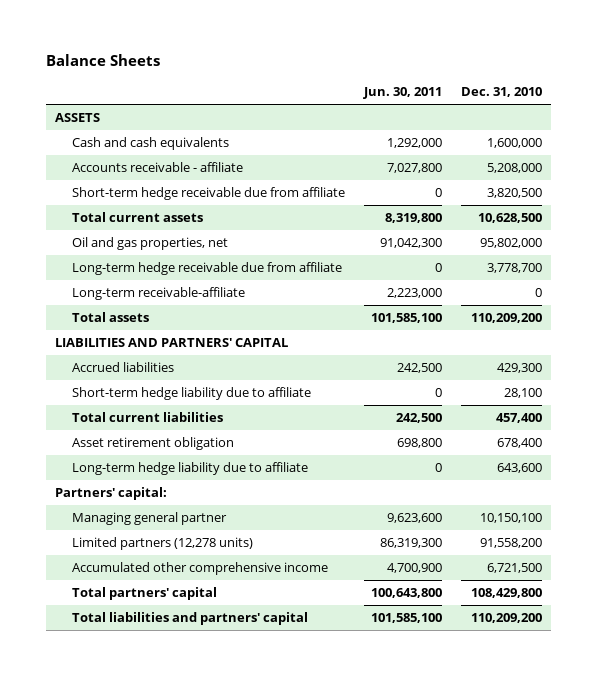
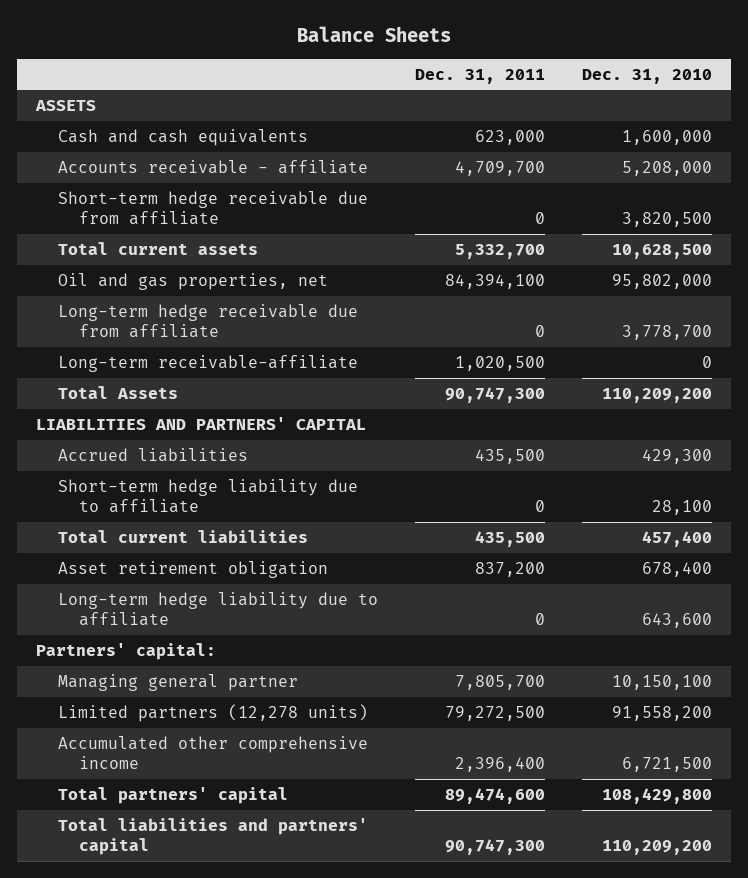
- | Jun. 30, 2011 | Dec. 31, 2010
+ | Dec. 31, 2011 | Dec. 31, 2010
- Total assets | 101,585,100 | 110,209,200
+ Total Assets | 90,747,300 | 110,209,200

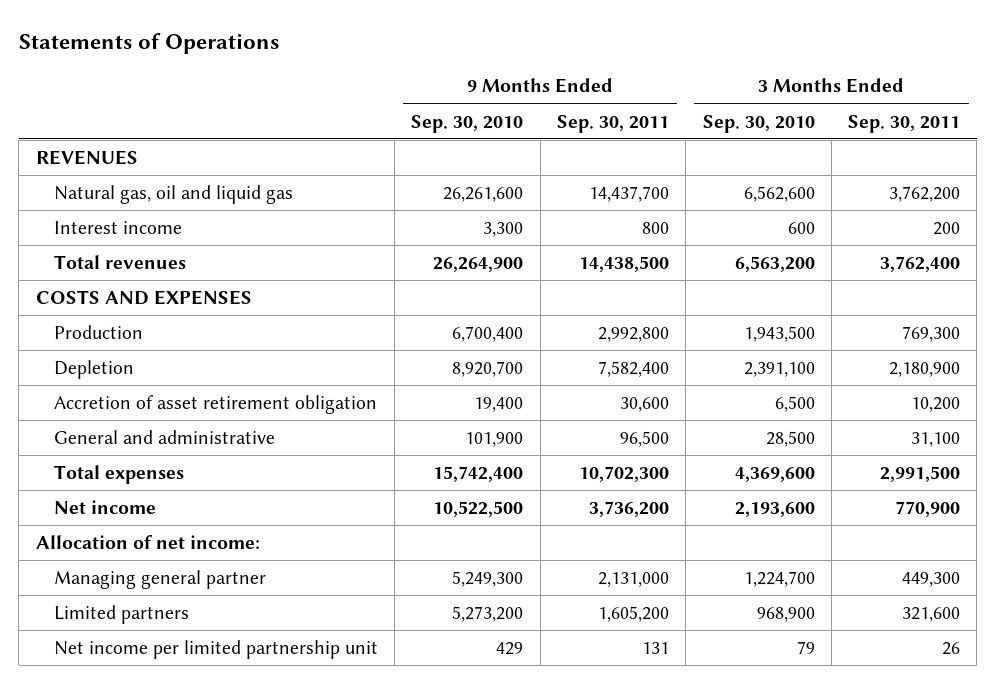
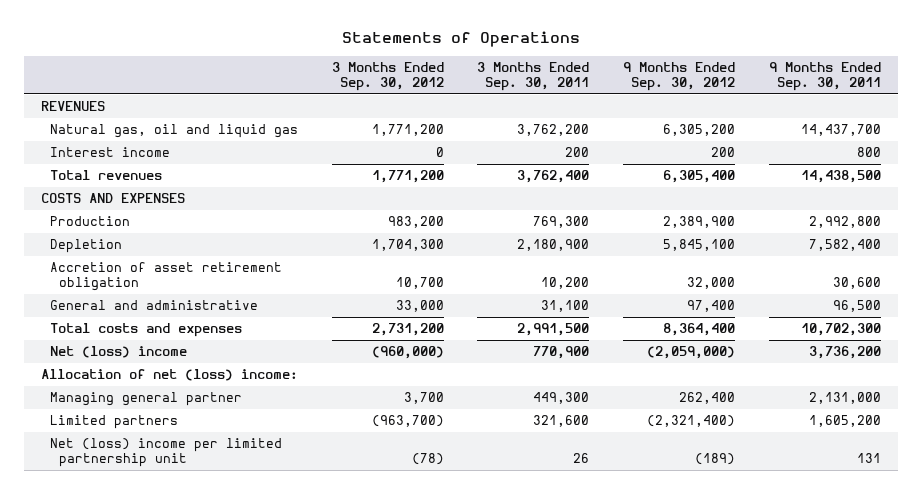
- | 9 Months Ended Sep. 30, 2010 | 9 Months Ended Sep. 30, 2011 | 3 Months Ended Sep. 30, 2010 | 3 Months Ended Sep. 30, 2011
+ | 3 Months Ended Sep. 30, 2012 | 3 Months Ended Sep. 30, 2011 | 9 Months Ended Sep. 30, 2012 | 9 Months Ended Sep. 30, 2011
- Total expenses | 15,742,400 | 10,702,300 | 4,369,600 | 2,991,500
- Net income | 10,522,500 | 3,736,200 | 2,193,600 | 770,900
- Allocation of net income:
+ Total costs and expenses | 2,731,200 | 2,991,500 | 8,364,400 | 10,702,300
+ Net (loss) income | (960,000) | 770,900 | (2,059,000) | 3,736,200
+ Allocation of net (loss) income:
- Net income per limited partnership unit | 429 | 131 | 79 | 26
+ Net (loss) income per limited partnership unit | (78) | 26 | (189) | 131

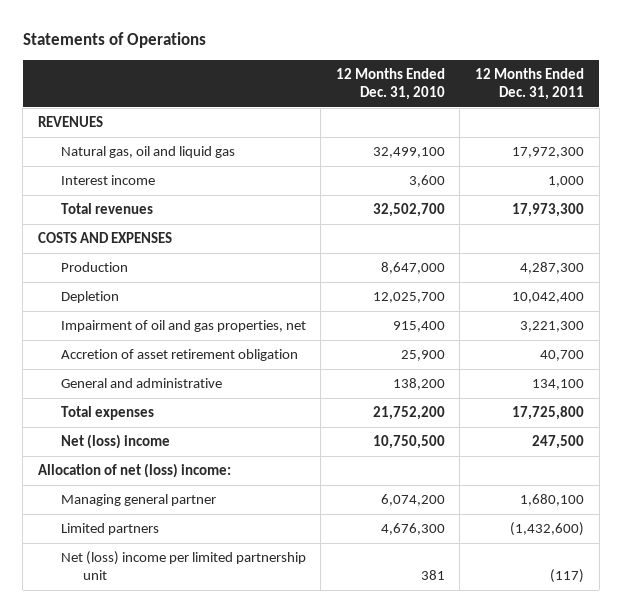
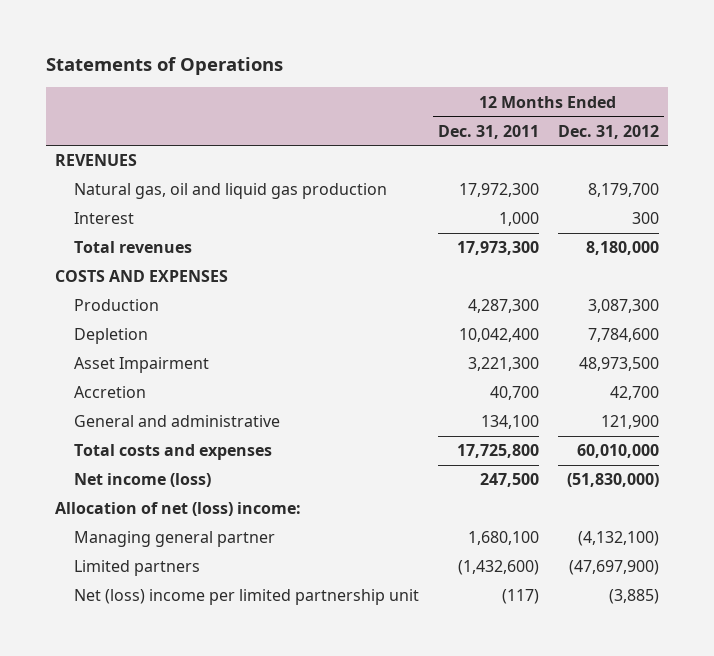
- | 12 Months Ended Dec. 31, 2010 | 12 Months Ended Dec. 31, 2011
+ | 12 Months Ended Dec. 31, 2011 | 12 Months Ended Dec. 31, 2012
- Natural gas, oil and liquid gas | 32,499,100 | 17,972,300
- Interest income | 3,600 | 1,000
+ Natural gas, oil and liquid gas production | 17,972,300 | 8,179,700
+ Interest | 1,000 | 300
- Impairment of oil and gas properties, net | 915,400 | 3,221,300
- Accretion of asset retirement obligation | 25,900 | 40,700
+ Asset Impairment | 3,221,300 | 48,973,500
+ Accretion | 40,700 | 42,700
- Total expenses | 21,752,200 | 17,725,800
- Net (loss) income | 10,750,500 | 247,500
+ Total costs and expenses | 17,725,800 | 60,010,000
+ Net income (loss) | 247,500 | (51,830,000)

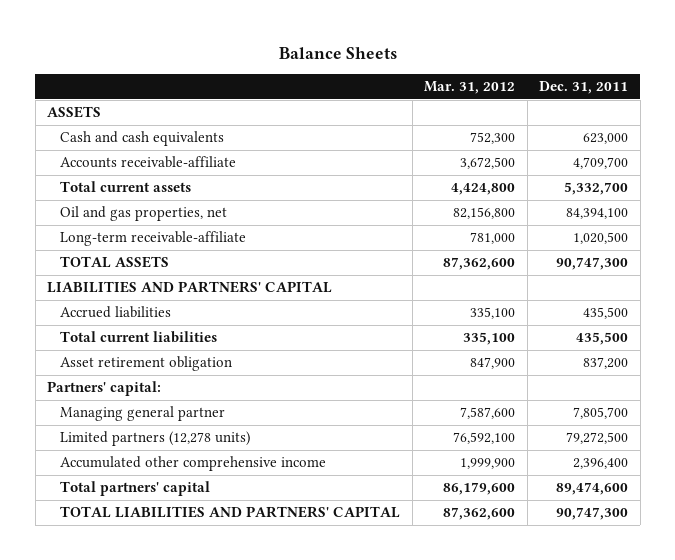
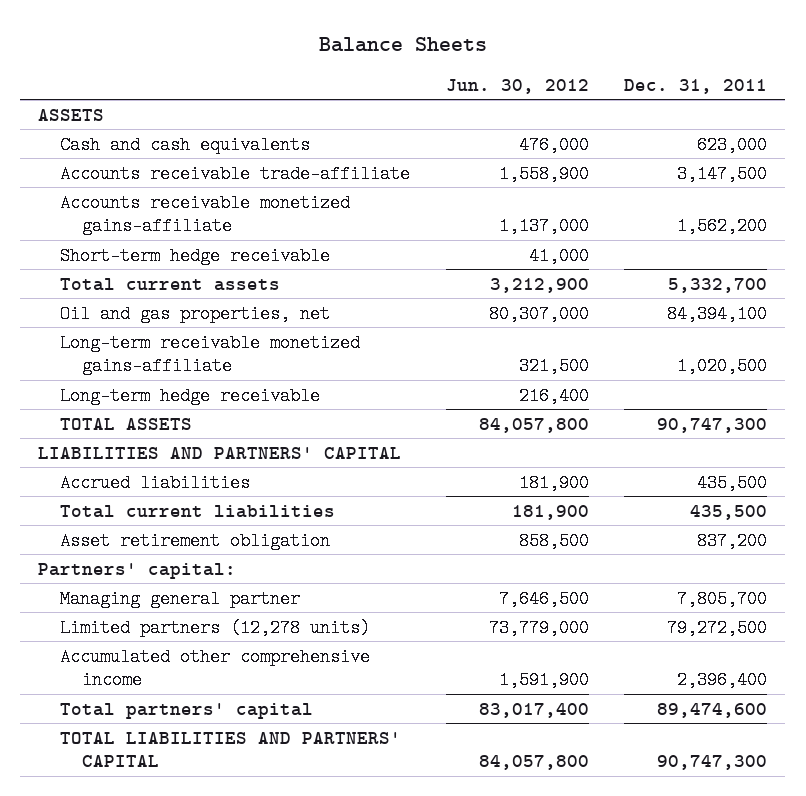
- | Mar. 31, 2012 | Dec. 31, 2011
+ | Jun. 30, 2012 | Dec. 31, 2011
- Accounts receivable-affiliate | 3,672,500 | 4,709,700
+ Accounts receivable trade-affiliate | 1,558,900 | 3,147,500
+ Accounts receivable monetized gains-affiliate | 1,137,000 | 1,562,200
+ Short-term hedge receivable | 41,000 |
- Long-term receivable-affiliate | 781,000 | 1,020,500
+ Long-term receivable monetized gains-affiliate | 321,500 | 1,020,500
+ Long-term hedge receivable | 216,400 |

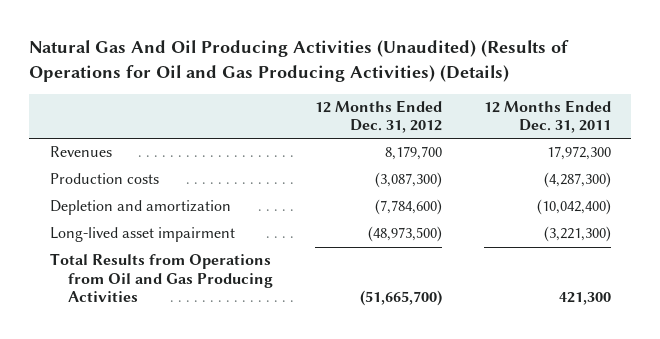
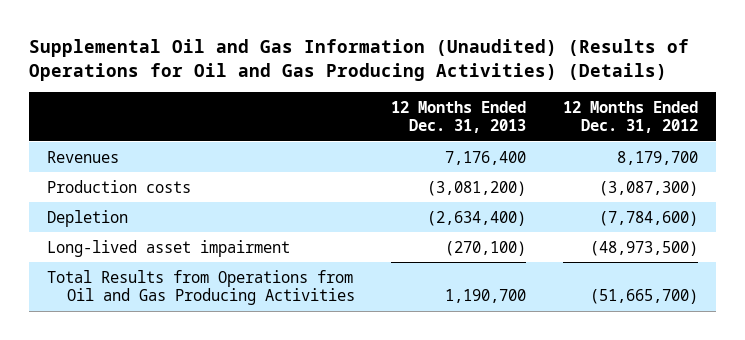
- Natural Gas And Oil Producing Activities (Unaudited) (Results of Operations for Oil and Gas Producing Activities) (Details)
+ Supplemental Oil and Gas Information (Unaudited) (Results of Operations for Oil and Gas Producing Activities) (Details)
- | 12 Months Ended Dec. 31, 2012 | 12 Months Ended Dec. 31, 2011
+ | 12 Months Ended Dec. 31, 2013 | 12 Months Ended Dec. 31, 2012
- Depletion and amortization | (7,784,600) | (10,042,400)
+ Depletion | (2,634,400) | (7,784,600)

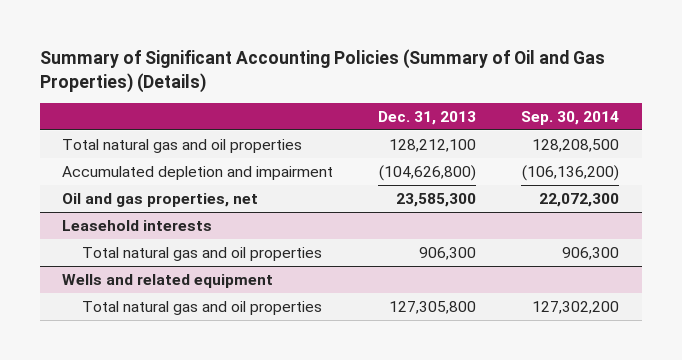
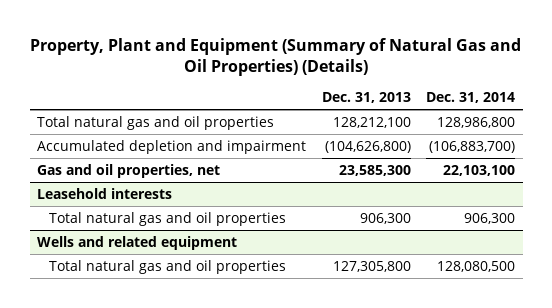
- Summary of Significant Accounting Policies (Summary of Oil and Gas Properties) (Details)
+ Property, Plant and Equipment (Summary of Natural Gas and Oil Properties) (Details)
- | Dec. 31, 2013 | Sep. 30, 2014
+ | Dec. 31, 2013 | Dec. 31, 2014
- Oil and gas properties, net | 23,585,300 | 22,072,300
+ Gas and oil properties, net | 23,585,300 | 22,103,100

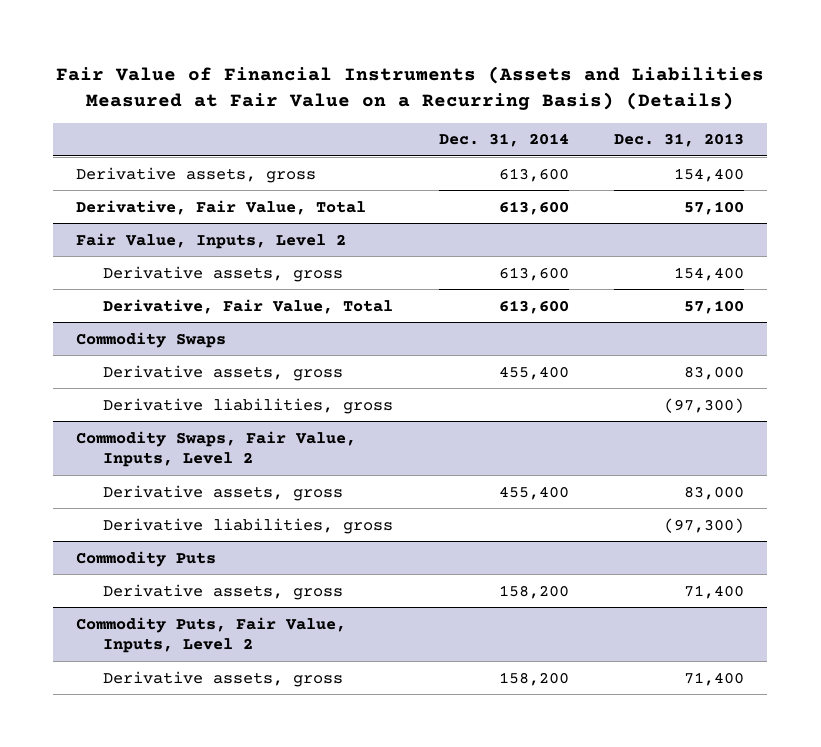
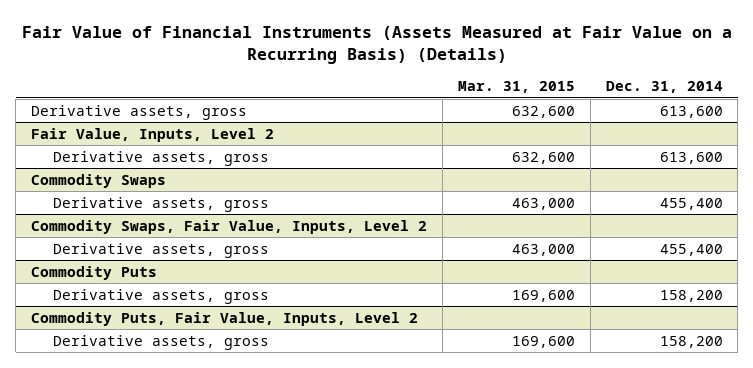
- Fair Value of Financial Instruments (Assets and Liabilities Measured at Fair Value on a Recurring Basis) (Details)
+ Fair Value of Financial Instruments (Assets Measured at Fair Value on a Recurring Basis) (Details)
- | Dec. 31, 2014 | Dec. 31, 2013
+ | Mar. 31, 2015 | Dec. 31, 2014
- Derivative, Fair Value, Total | 613,600 | 57,100
@ Fair Value, Inputs, Level 2
- Derivative, Fair Value, Total | 613,600 | 57,100
@ Commodity Swaps
- Derivative liabilities, gross | | (97,300)
@ Commodity Swaps, Fair Value, Inputs, Level 2
- Derivative liabilities, gross | | (97,300)

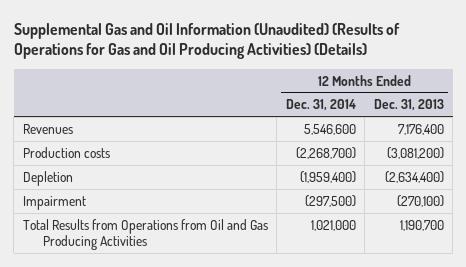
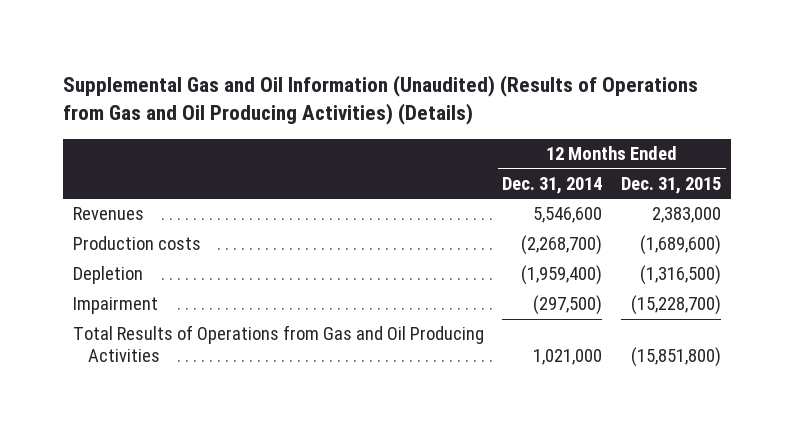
- Supplemental Gas and Oil Information (Unaudited) (Results of Operations for Gas and Oil Producing Activities) (Details)
+ Supplemental Gas and Oil Information (Unaudited) (Results of Operations from Gas and Oil Producing Activities) (Details)
- | 12 Months Ended Dec. 31, 2014 | 12 Months Ended Dec. 31, 2013
+ | 12 Months Ended Dec. 31, 2014 | 12 Months Ended Dec. 31, 2015
- Total Results from Operations from Oil and Gas Producing Activities | 1,021,000 | 1,190,700
+ Total Results of Operations from Gas and Oil Producing Activities | 1,021,000 | (15,851,800)

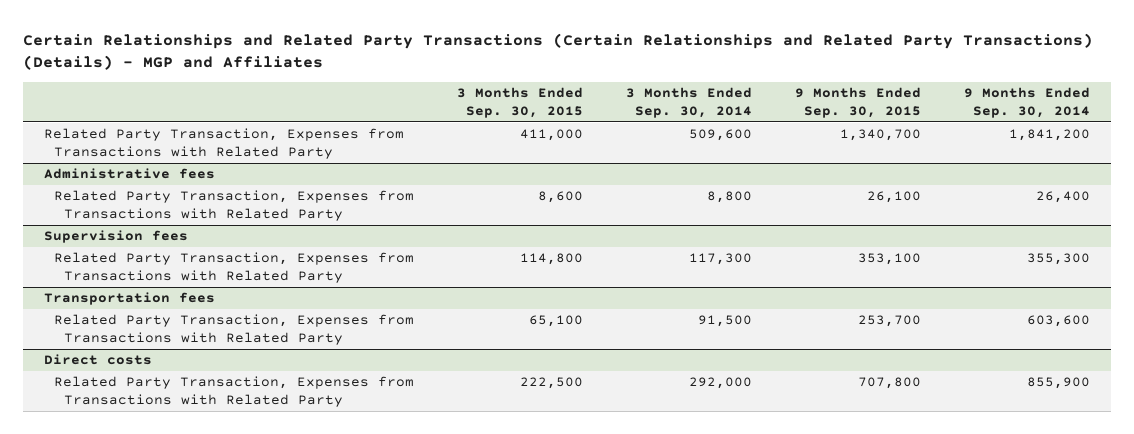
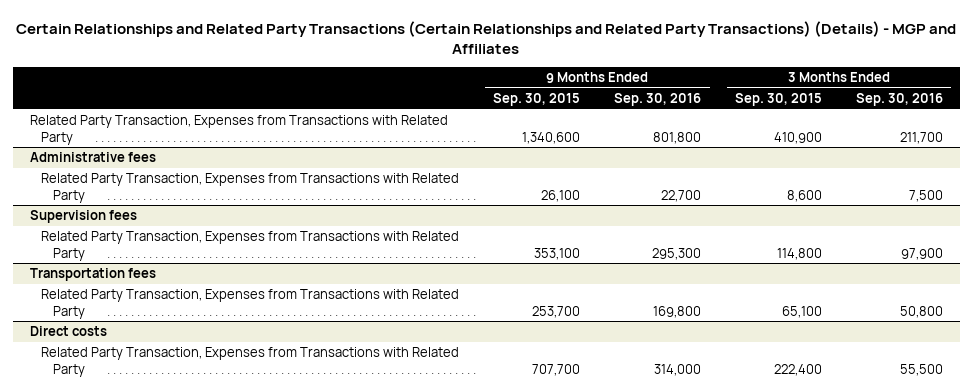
- | 3 Months Ended Sep. 30, 2015 | 3 Months Ended Sep. 30, 2014 | 9 Months Ended Sep. 30, 2015 | 9 Months Ended Sep. 30, 2014
+ | 9 Months Ended Sep. 30, 2015 | 9 Months Ended Sep. 30, 2016 | 3 Months Ended Sep. 30, 2015 | 3 Months Ended Sep. 30, 2016
- Related Party Transaction, Expenses from Transactions with Related Party | 411,000 | 509,600 | 1,340,700 | 1,841,200
+ Related Party Transaction, Expenses from Transactions with Related Party | 1,340,600 | 801,800 | 410,900 | 211,700
@ Direct costs
- Related Party Transaction, Expenses from Transactions with Related Party | 222,500 | 292,000 | 707,800 | 855,900
+ Related Party Transaction, Expenses from Transactions with Related Party | 707,700 | 314,000 | 222,400 | 55,500

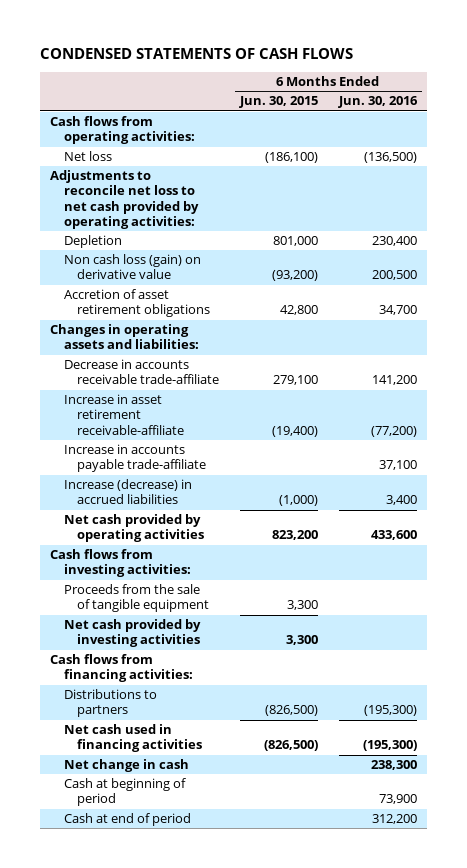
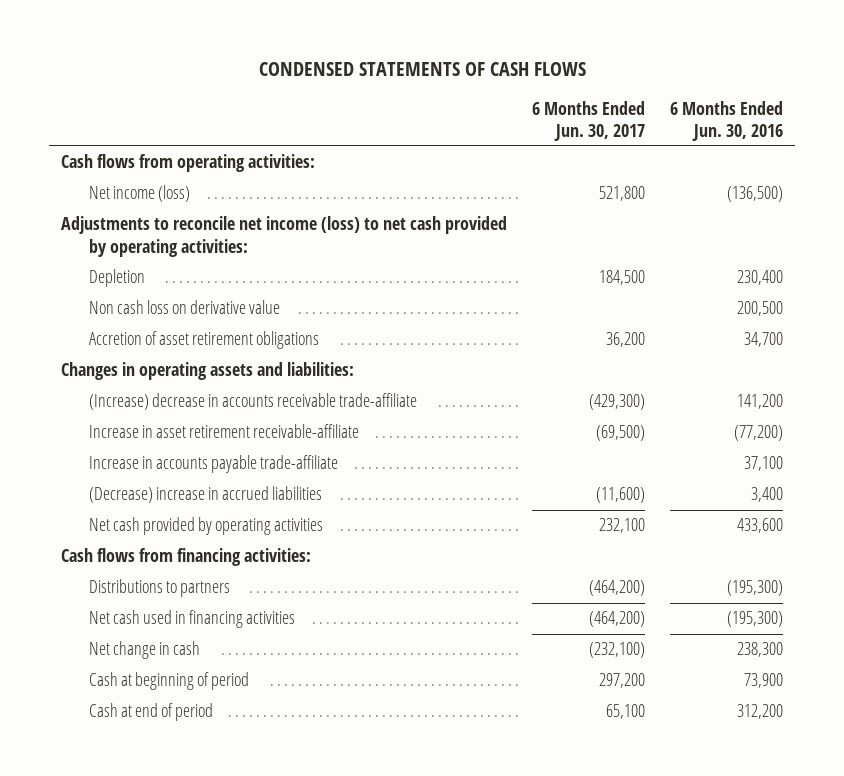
- | 6 Months Ended Jun. 30, 2015 | 6 Months Ended Jun. 30, 2016
+ | 6 Months Ended Jun. 30, 2017 | 6 Months Ended Jun. 30, 2016
- Net loss | (186,100) | (136,500)
- Adjustments to reconcile net loss to net cash provided by operating activities:
+ Net income (loss) | 521,800 | (136,500)
+ Adjustments to reconcile net income (loss) to net cash provided by operating activities:
- Non cash loss (gain) on derivative value | (93,200) | 200,500
+ Non cash loss on derivative value | | 200,500
- Decrease in accounts receivable trade-affiliate | 279,100 | 141,200
+ (Increase) decrease in accounts receivable trade-affiliate | (429,300) | 141,200
- Increase (decrease) in accrued liabilities | (1,000) | 3,400
+ (Decrease) increase in accrued liabilities | (11,600) | 3,400
- Cash flows from investing activities:
- Proceeds from the sale of tangible equipment | 3,300 |
- Net cash provided by investing activities | 3,300 |

